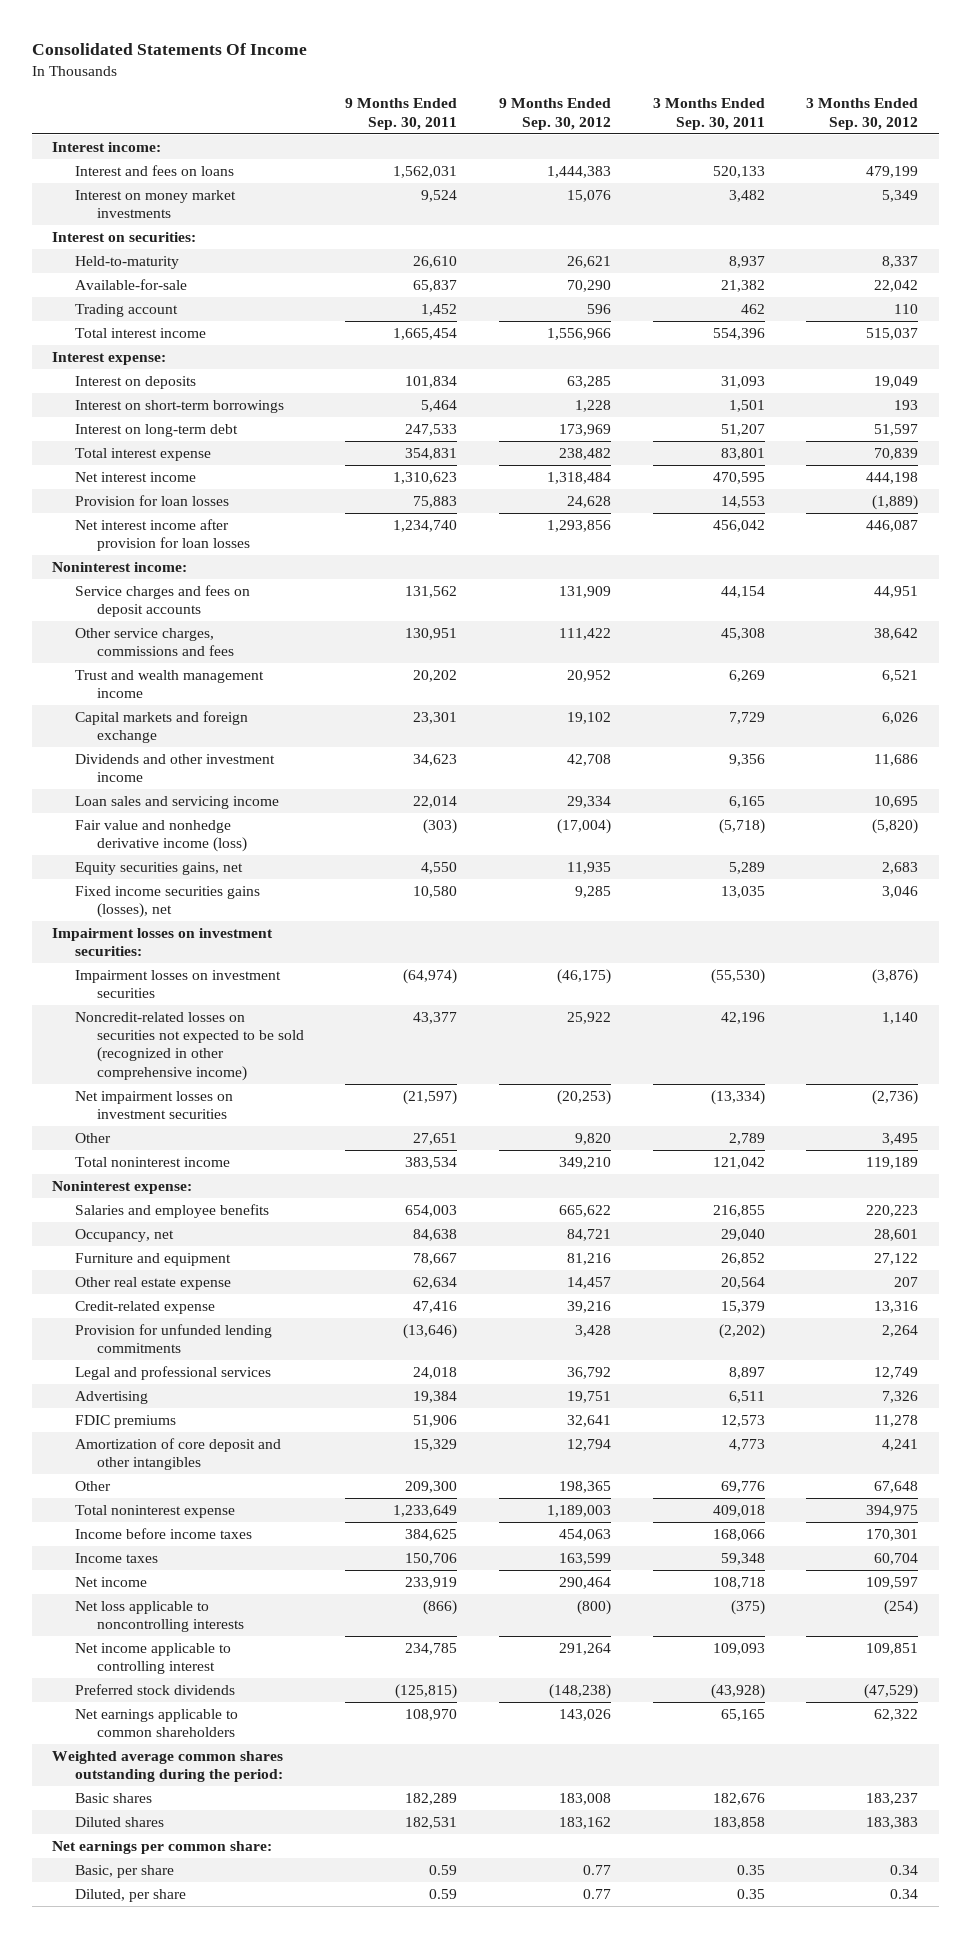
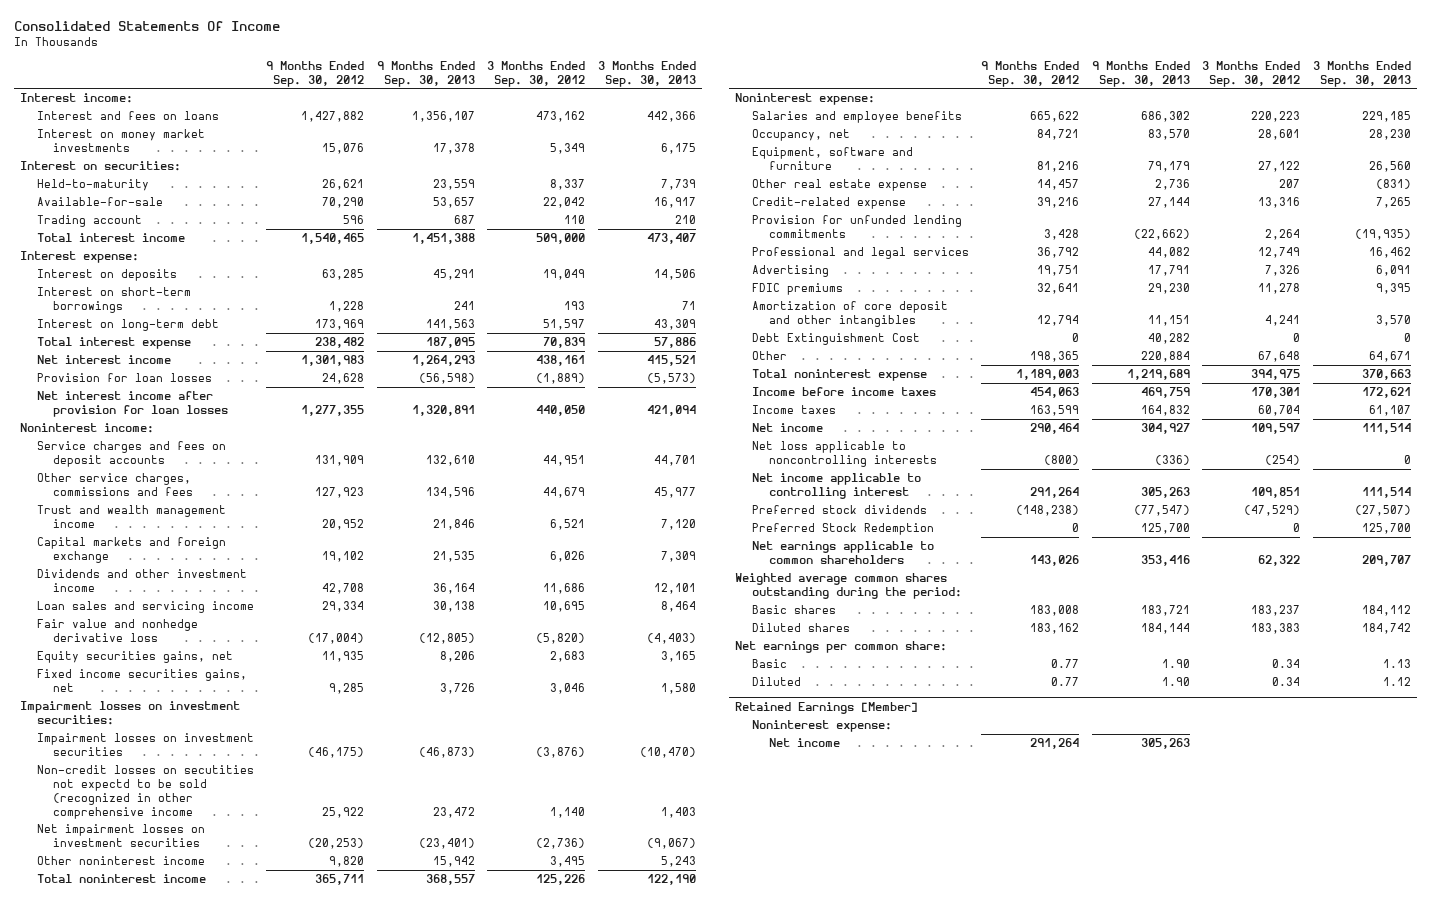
- | 9 Months Ended Sep. 30, 2011 | 9 Months Ended Sep. 30, 2012 | 3 Months Ended Sep. 30, 2011 | 3 Months Ended Sep. 30, 2012
+ | 9 Months Ended Sep. 30, 2012 | 9 Months Ended Sep. 30, 2013 | 3 Months Ended Sep. 30, 2012 | 3 Months Ended Sep. 30, 2013
- Interest and fees on loans | 1,562,031 | 1,444,383 | 520,133 | 479,199
+ Interest and fees on loans | 1,427,882 | 1,356,107 | 473,162 | 442,366
- Total interest income | 1,665,454 | 1,556,966 | 554,396 | 515,037
+ Total interest income | 1,540,465 | 1,451,388 | 509,000 | 473,407
- Net interest income | 1,310,623 | 1,318,484 | 470,595 | 444,198
+ Net interest income | 1,301,983 | 1,264,293 | 438,161 | 415,521
- Net interest income after provision for loan losses | 1,234,740 | 1,293,856 | 456,042 | 446,087
+ Net interest income after provision for loan losses | 1,277,355 | 1,320,891 | 440,050 | 421,094
- Other service charges, commissions and fees | 130,951 | 111,422 | 45,308 | 38,642
+ Other service charges, commissions and fees | 127,923 | 134,596 | 44,679 | 45,977
- Fair value and nonhedge derivative income (loss) | (303) | (17,004) | (5,718) | (5,820)
+ Fair value and nonhedge derivative loss | (17,004) | (12,805) | (5,820) | (4,403)
- Fixed income securities gains (losses), net | 10,580 | 9,285 | 13,035 | 3,046
+ Fixed income securities gains, net | 9,285 | 3,726 | 3,046 | 1,580
- Noncredit-related losses on securities not expected to be sold (recognized in other comprehensive income) | 43,377 | 25,922 | 42,196 | 1,140
+ Non-credit losses on secutities not expectd to be sold (recognized in other comprehensive income | 25,922 | 23,472 | 1,140 | 1,403
- Other | 27,651 | 9,820 | 2,789 | 3,495
- Total noninterest income | 383,534 | 349,210 | 121,042 | 119,189
+ Other noninterest income | 9,820 | 15,942 | 3,495 | 5,243
+ Total noninterest income | 365,711 | 368,557 | 125,226 | 122,190
- Furniture and equipment | 78,667 | 81,216 | 26,852 | 27,122
+ Equipment, software and furniture | 81,216 | 79,179 | 27,122 | 26,560
- Legal and professional services | 24,018 | 36,792 | 8,897 | 12,749
+ Professional and legal services | 36,792 | 44,082 | 12,749 | 16,462
+ Debt Extinguishment Cost | 0 | 40,282 | 0 | 0
+ Preferred Stock Redemption | 0 | 125,700 | 0 | 125,700
- Basic, per share | 0.59 | 0.77 | 0.35 | 0.34
- Diluted, per share | 0.59 | 0.77 | 0.35 | 0.34
+ Basic | 0.77 | 1.90 | 0.34 | 1.13
+ Diluted | 0.77 | 1.90 | 0.34 | 1.12
+ Retained Earnings [Member]
+ Noninterest expense:
+ Net income | 291,264 | 305,263 | |

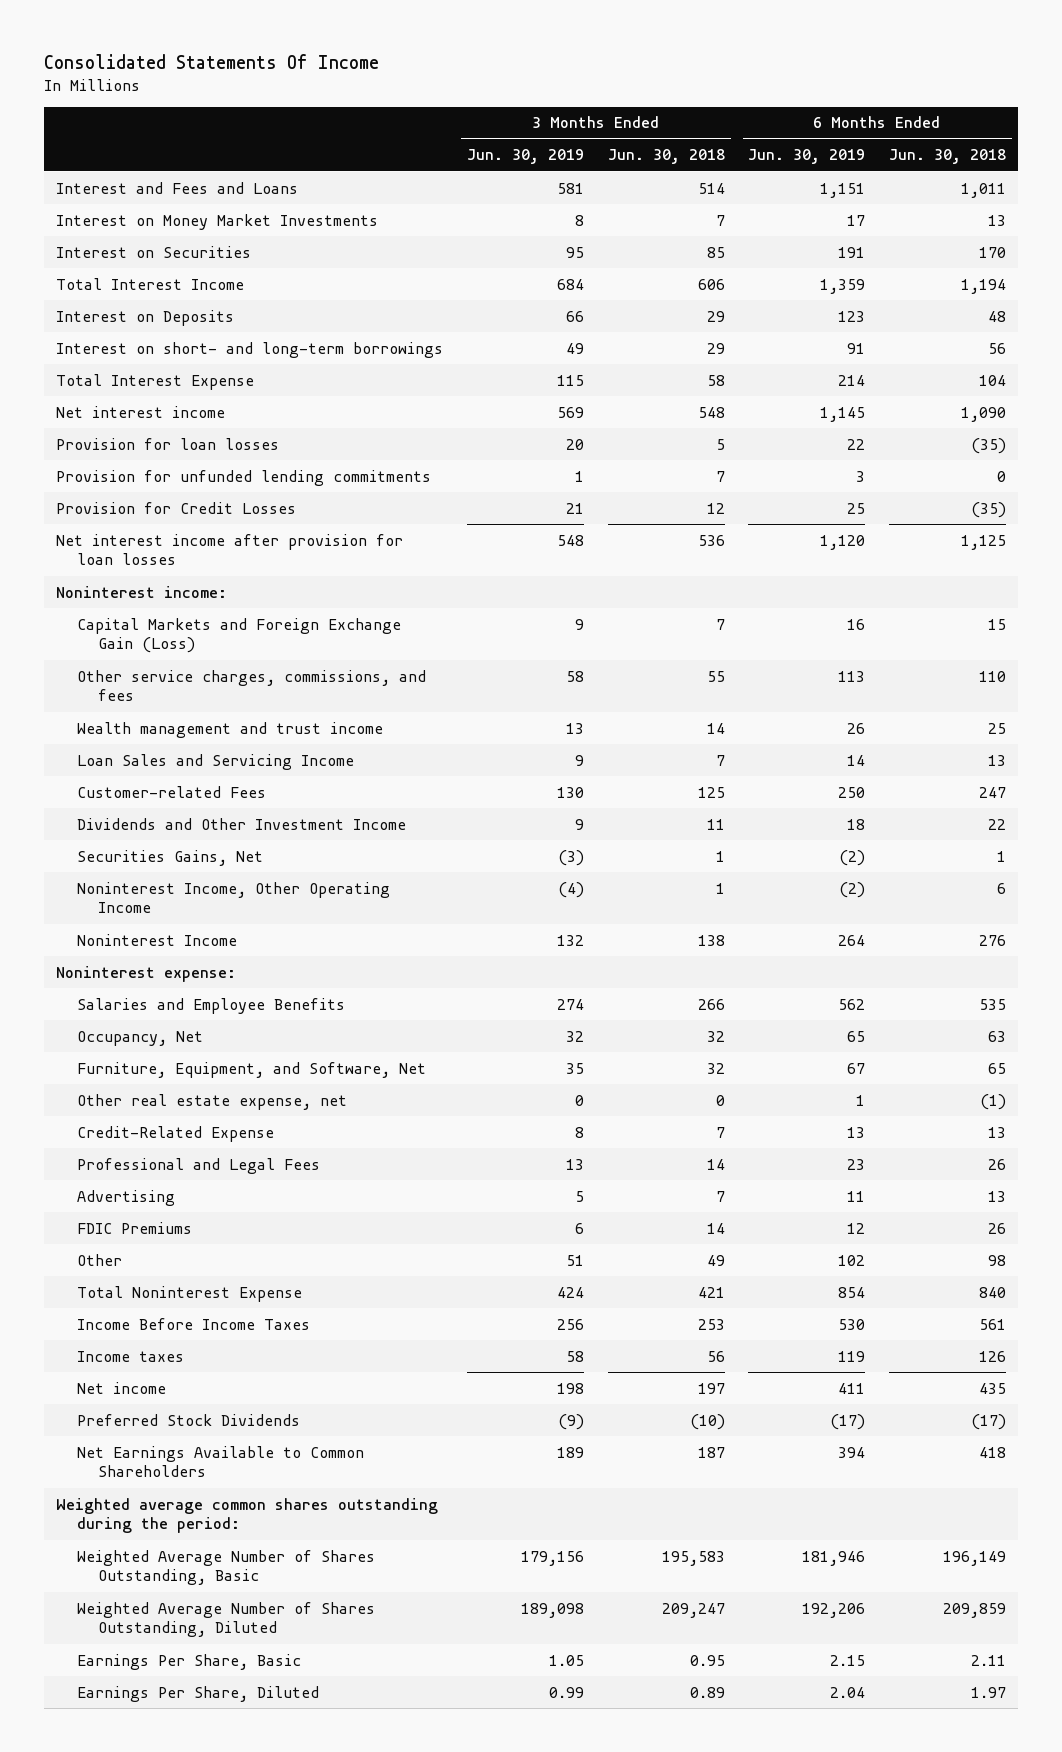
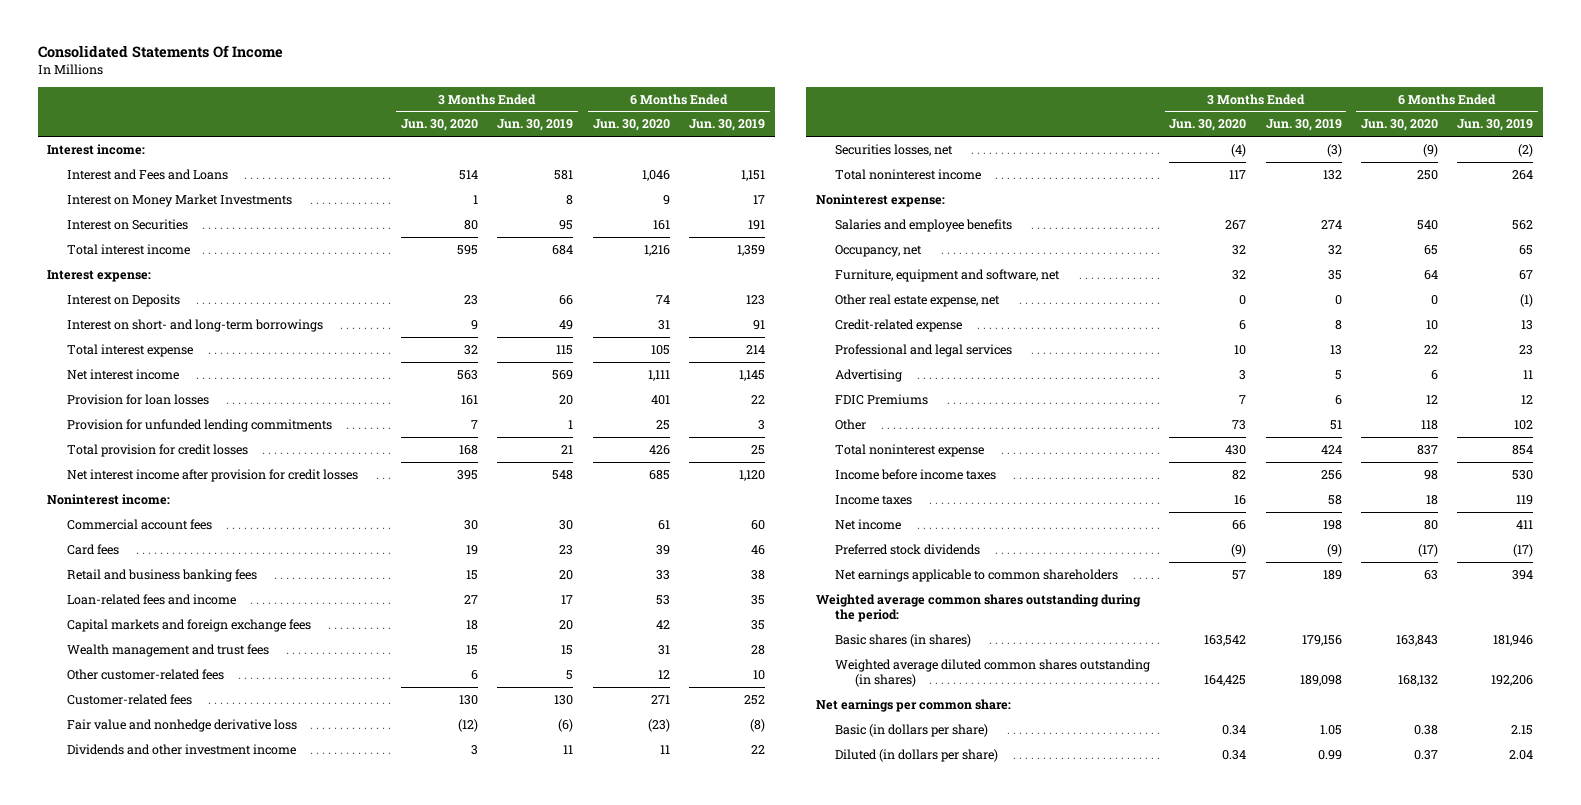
- | 3 Months Ended Jun. 30, 2019 | 3 Months Ended Jun. 30, 2018 | 6 Months Ended Jun. 30, 2019 | 6 Months Ended Jun. 30, 2018
+ | 3 Months Ended Jun. 30, 2020 | 3 Months Ended Jun. 30, 2019 | 6 Months Ended Jun. 30, 2020 | 6 Months Ended Jun. 30, 2019
+ Interest income:
- Total Interest Income | 684 | 606 | 1,359 | 1,194
+ Total interest income | 595 | 684 | 1,216 | 1,359
+ Interest expense:
- Total Interest Expense | 115 | 58 | 214 | 104
+ Total interest expense | 32 | 115 | 105 | 214
- Provision for Credit Losses | 21 | 12 | 25 | (35)
- Net interest income after provision for loan losses | 548 | 536 | 1,120 | 1,125
+ Total provision for credit losses | 168 | 21 | 426 | 25
+ Net interest income after provision for credit losses | 395 | 548 | 685 | 1,120
- Capital Markets and Foreign Exchange Gain (Loss) | 9 | 7 | 16 | 15
- Other service charges, commissions, and fees | 58 | 55 | 113 | 110
- Wealth management and trust income | 13 | 14 | 26 | 25
- Loan Sales and Servicing Income | 9 | 7 | 14 | 13
- Customer-related Fees | 130 | 125 | 250 | 247
- Dividends and Other Investment Income | 9 | 11 | 18 | 22
- Securities Gains, Net | (3) | 1 | (2) | 1
- Noninterest Income, Other Operating Income | (4) | 1 | (2) | 6
- Noninterest Income | 132 | 138 | 264 | 276
+ Commercial account fees | 30 | 30 | 61 | 60
+ Card fees | 19 | 23 | 39 | 46
+ Retail and business banking fees | 15 | 20 | 33 | 38
+ Loan-related fees and income | 27 | 17 | 53 | 35
+ Capital markets and foreign exchange fees | 18 | 20 | 42 | 35
+ Wealth management and trust fees | 15 | 15 | 31 | 28
+ Other customer-related fees | 6 | 5 | 12 | 10
+ Customer-related fees | 130 | 130 | 271 | 252
+ Fair value and nonhedge derivative loss | (12) | (6) | (23) | (8)
+ Dividends and other investment income | 3 | 11 | 11 | 22
+ Securities losses, net | (4) | (3) | (9) | (2)
+ Total noninterest income | 117 | 132 | 250 | 264
- Salaries and Employee Benefits | 274 | 266 | 562 | 535
- Occupancy, Net | 32 | 32 | 65 | 63
- Furniture, Equipment, and Software, Net | 35 | 32 | 67 | 65
- Other real estate expense, net | 0 | 0 | 1 | (1)
- Credit-Related Expense | 8 | 7 | 13 | 13
- Professional and Legal Fees | 13 | 14 | 23 | 26
+ Salaries and employee benefits | 267 | 274 | 540 | 562
+ Occupancy, net | 32 | 32 | 65 | 65
+ Furniture, equipment and software, net | 32 | 35 | 64 | 67
+ Other real estate expense, net | 0 | 0 | 0 | (1)
+ Credit-related expense | 6 | 8 | 10 | 13
+ Professional and legal services | 10 | 13 | 22 | 23
- Total Noninterest Expense | 424 | 421 | 854 | 840
- Income Before Income Taxes | 256 | 253 | 530 | 561
+ Total noninterest expense | 430 | 424 | 837 | 854
+ Income before income taxes | 82 | 256 | 98 | 530
- Preferred Stock Dividends | (9) | (10) | (17) | (17)
- Net Earnings Available to Common Shareholders | 189 | 187 | 394 | 418
+ Preferred stock dividends | (9) | (9) | (17) | (17)
+ Net earnings applicable to common shareholders | 57 | 189 | 63 | 394
- Weighted Average Number of Shares Outstanding, Basic | 179,156 | 195,583 | 181,946 | 196,149
- Weighted Average Number of Shares Outstanding, Diluted | 189,098 | 209,247 | 192,206 | 209,859
- Earnings Per Share, Basic | 1.05 | 0.95 | 2.15 | 2.11
- Earnings Per Share, Diluted | 0.99 | 0.89 | 2.04 | 1.97
+ Basic shares (in shares) | 163,542 | 179,156 | 163,843 | 181,946
+ Weighted average diluted common shares outstanding (in shares) | 164,425 | 189,098 | 168,132 | 192,206
+ Net earnings per common share:
+ Basic (in dollars per share) | 0.34 | 1.05 | 0.38 | 2.15
+ Diluted (in dollars per share) | 0.34 | 0.99 | 0.37 | 2.04

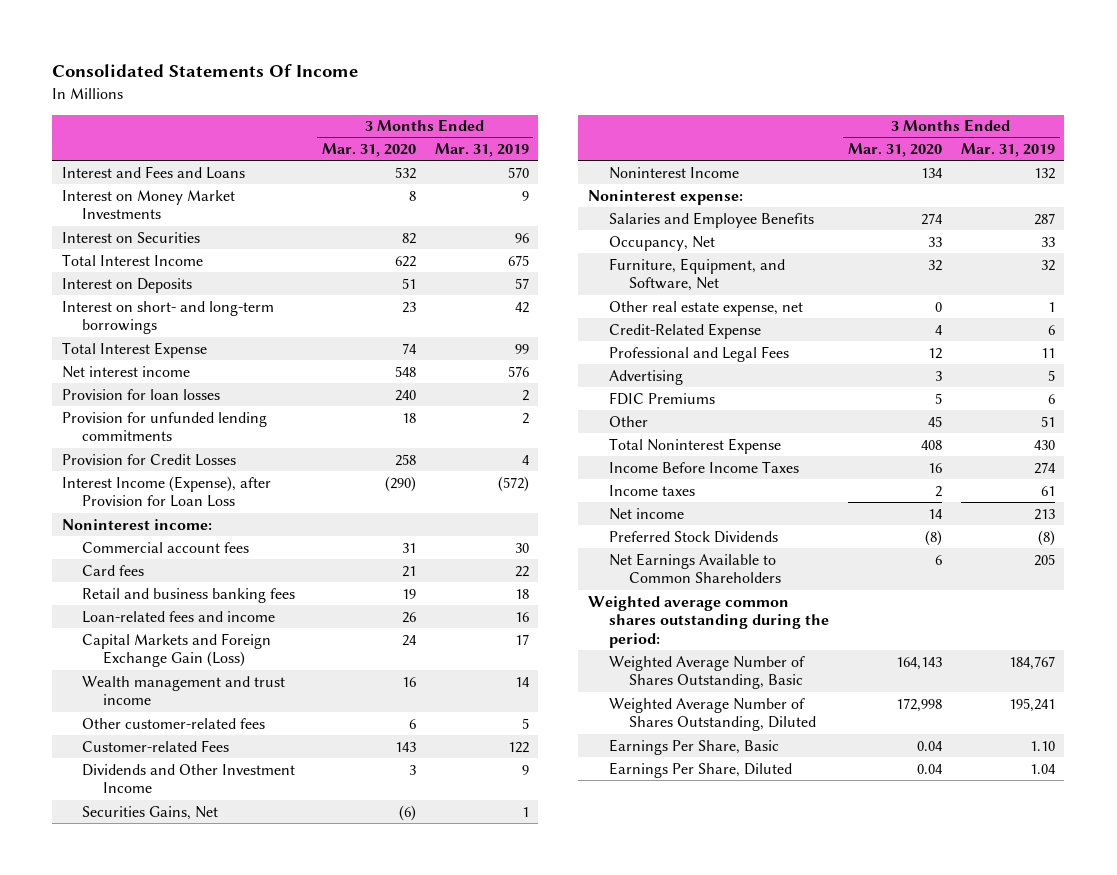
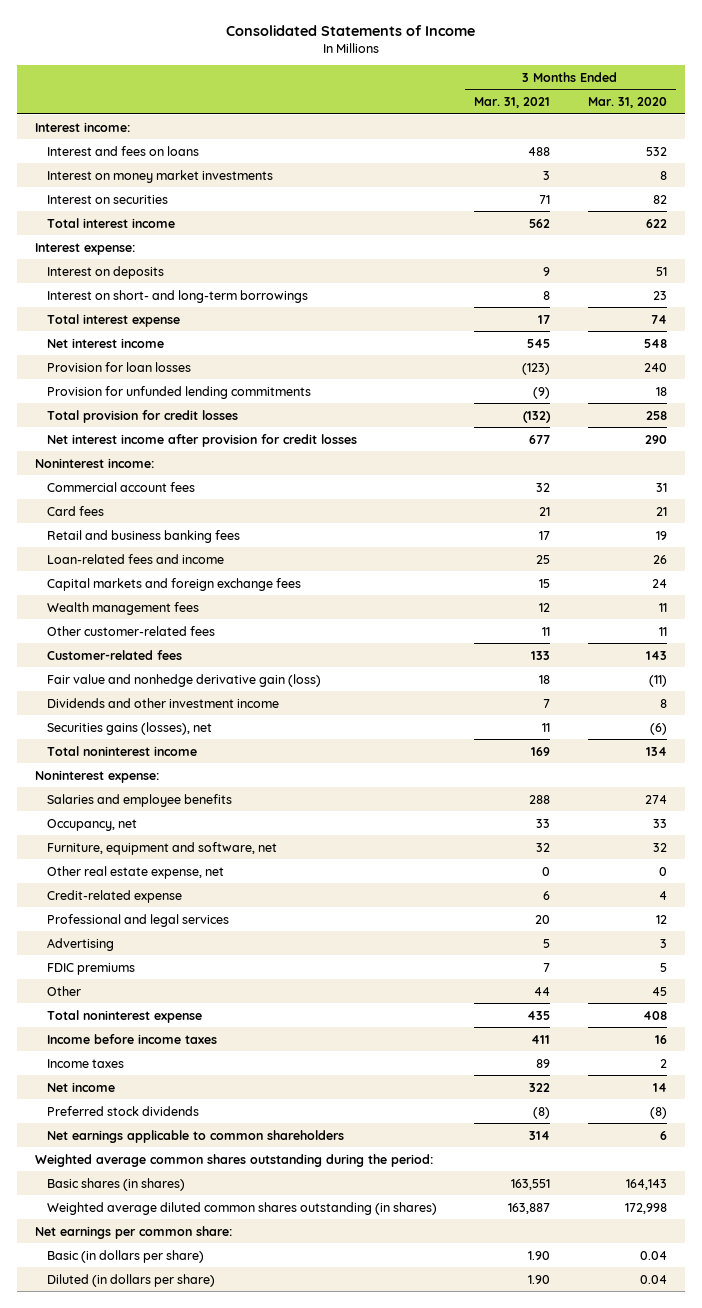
- Consolidated Statements Of Income
+ Consolidated Statements of Income
- | 3 Months Ended Mar. 31, 2020 | 3 Months Ended Mar. 31, 2019
+ | 3 Months Ended Mar. 31, 2021 | 3 Months Ended Mar. 31, 2020
- Interest and Fees and Loans | 532 | 570
- Interest on Money Market Investments | 8 | 9
- Interest on Securities | 82 | 96
- Total Interest Income | 622 | 675
- Interest on Deposits | 51 | 57
+ Interest income:
+ Interest and fees on loans | 488 | 532
+ Interest on money market investments | 3 | 8
+ Interest on securities | 71 | 82
+ Total interest income | 562 | 622
+ Interest expense:
+ Interest on deposits | 9 | 51
- Total Interest Expense | 74 | 99
+ Total interest expense | 17 | 74
- Provision for Credit Losses | 258 | 4
- Interest Income (Expense), after Provision for Loan Loss | (290) | (572)
+ Total provision for credit losses | (132) | 258
+ Net interest income after provision for credit losses | 677 | 290
- Capital Markets and Foreign Exchange Gain (Loss) | 24 | 17
- Wealth management and trust income | 16 | 14
- Other customer-related fees | 6 | 5
- Customer-related Fees | 143 | 122
- Dividends and Other Investment Income | 3 | 9
- Securities Gains, Net | (6) | 1
- Noninterest Income | 134 | 132
+ Capital markets and foreign exchange fees | 15 | 24
+ Wealth management fees | 12 | 11
+ Other customer-related fees | 11 | 11
+ Customer-related fees | 133 | 143
+ Fair value and nonhedge derivative gain (loss) | 18 | (11)
+ Dividends and other investment income | 7 | 8
+ Securities gains (losses), net | 11 | (6)
+ Total noninterest income | 169 | 134
- Salaries and Employee Benefits | 274 | 287
- Occupancy, Net | 33 | 33
- Furniture, Equipment, and Software, Net | 32 | 32
+ Salaries and employee benefits | 288 | 274
+ Occupancy, net | 33 | 33
+ Furniture, equipment and software, net | 32 | 32
- Credit-Related Expense | 4 | 6
- Professional and Legal Fees | 12 | 11
+ Credit-related expense | 6 | 4
+ Professional and legal services | 20 | 12
- FDIC Premiums | 5 | 6
+ FDIC premiums | 7 | 5
- Total Noninterest Expense | 408 | 430
- Income Before Income Taxes | 16 | 274
+ Total noninterest expense | 435 | 408
+ Income before income taxes | 411 | 16
- Preferred Stock Dividends | (8) | (8)
- Net Earnings Available to Common Shareholders | 6 | 205
+ Preferred stock dividends | (8) | (8)
+ Net earnings applicable to common shareholders | 314 | 6
- Weighted Average Number of Shares Outstanding, Basic | 164,143 | 184,767
- Weighted Average Number of Shares Outstanding, Diluted | 172,998 | 195,241
- Earnings Per Share, Basic | 0.04 | 1.10
- Earnings Per Share, Diluted | 0.04 | 1.04
+ Basic shares (in shares) | 163,551 | 164,143
+ Weighted average diluted common shares outstanding (in shares) | 163,887 | 172,998
+ Net earnings per common share:
+ Basic (in dollars per share) | 1.90 | 0.04
+ Diluted (in dollars per share) | 1.90 | 0.04

